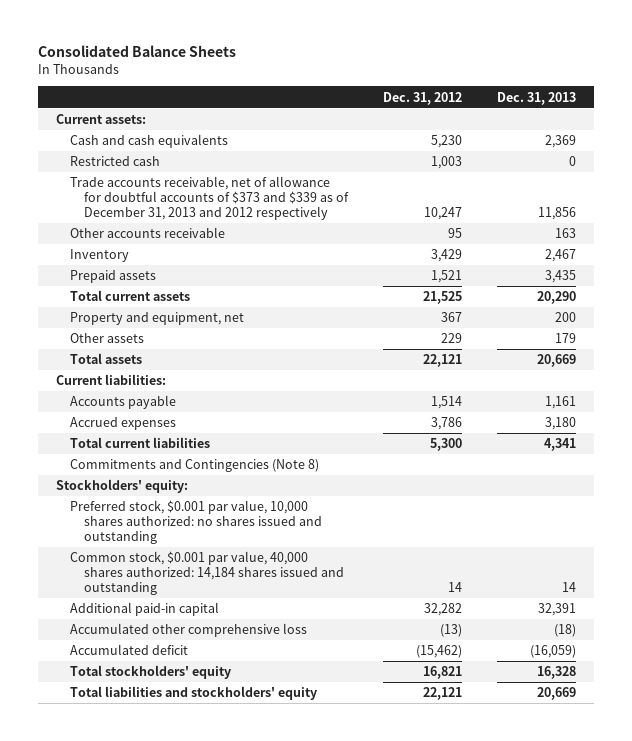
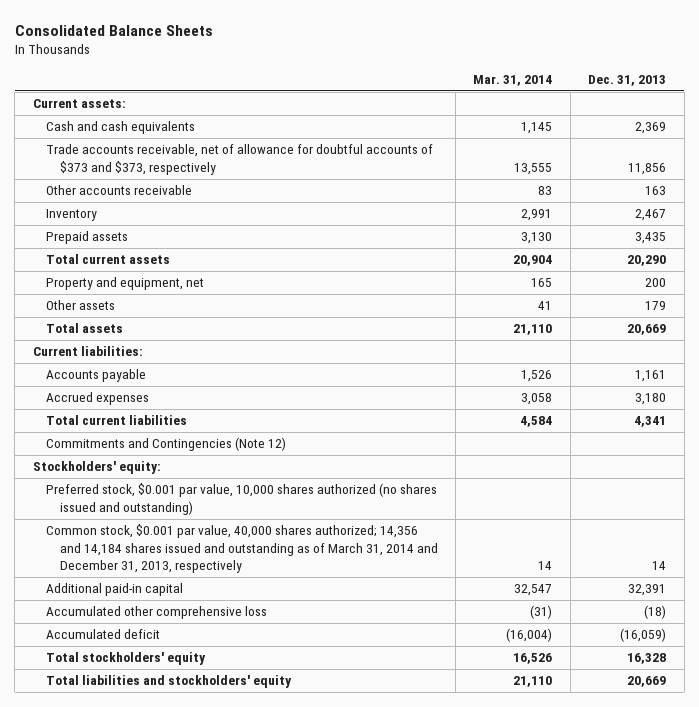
- | Dec. 31, 2012 | Dec. 31, 2013
+ | Mar. 31, 2014 | Dec. 31, 2013
- Restricted cash | 1,003 | 0
- Trade accounts receivable, net of allowance for doubtful accounts of $373 and $339 as of December 31, 2013 and 2012 respectively | 10,247 | 11,856
+ Trade accounts receivable, net of allowance for doubtful accounts of $373 and $373, respectively | 13,555 | 11,856
- Commitments and Contingencies (Note 8)
+ Commitments and Contingencies (Note 12)
- Preferred stock, $0.001 par value, 10,000 shares authorized: no shares issued and outstanding
- Common stock, $0.001 par value, 40,000 shares authorized: 14,184 shares issued and outstanding | 14 | 14
+ Preferred stock, $0.001 par value, 10,000 shares authorized (no shares issued and outstanding)
+ Common stock, $0.001 par value, 40,000 shares authorized; 14,356 and 14,184 shares issued and outstanding as of March 31, 2014 and December 31, 2013, respectively | 14 | 14

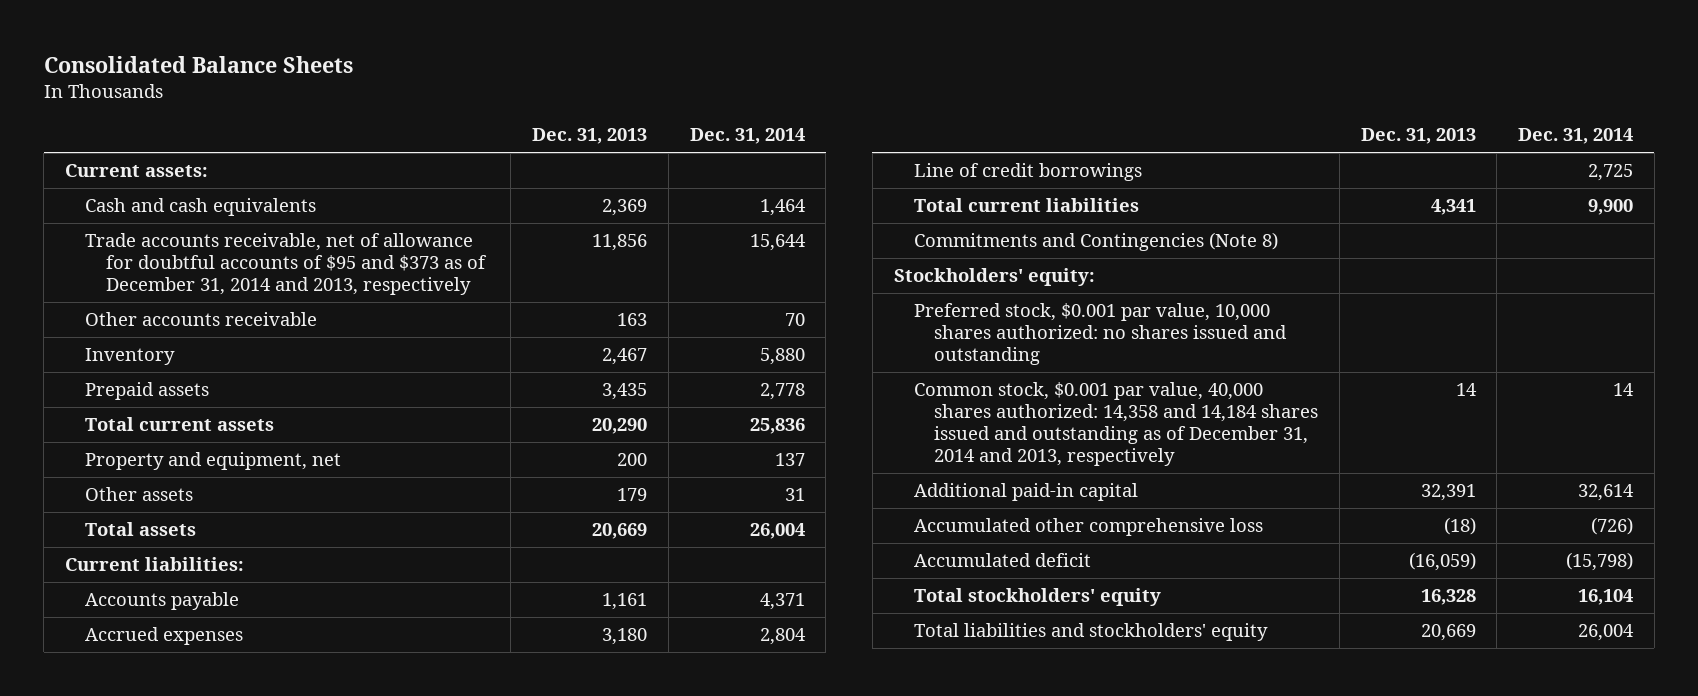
- | Mar. 31, 2014 | Dec. 31, 2013
+ | Dec. 31, 2013 | Dec. 31, 2014
- Trade accounts receivable, net of allowance for doubtful accounts of $373 and $373, respectively | 13,555 | 11,856
+ Trade accounts receivable, net of allowance for doubtful accounts of $95 and $373 as of December 31, 2014 and 2013, respectively | 11,856 | 15,644
+ Line of credit borrowings | | 2,725
- Commitments and Contingencies (Note 12)
+ Commitments and Contingencies (Note 8)
- Preferred stock, $0.001 par value, 10,000 shares authorized (no shares issued and outstanding)
- Common stock, $0.001 par value, 40,000 shares authorized; 14,356 and 14,184 shares issued and outstanding as of March 31, 2014 and December 31, 2013, respectively | 14 | 14
+ Preferred stock, $0.001 par value, 10,000 shares authorized: no shares issued and outstanding
+ Common stock, $0.001 par value, 40,000 shares authorized: 14,358 and 14,184 shares issued and outstanding as of December 31, 2014 and 2013, respectively | 14 | 14

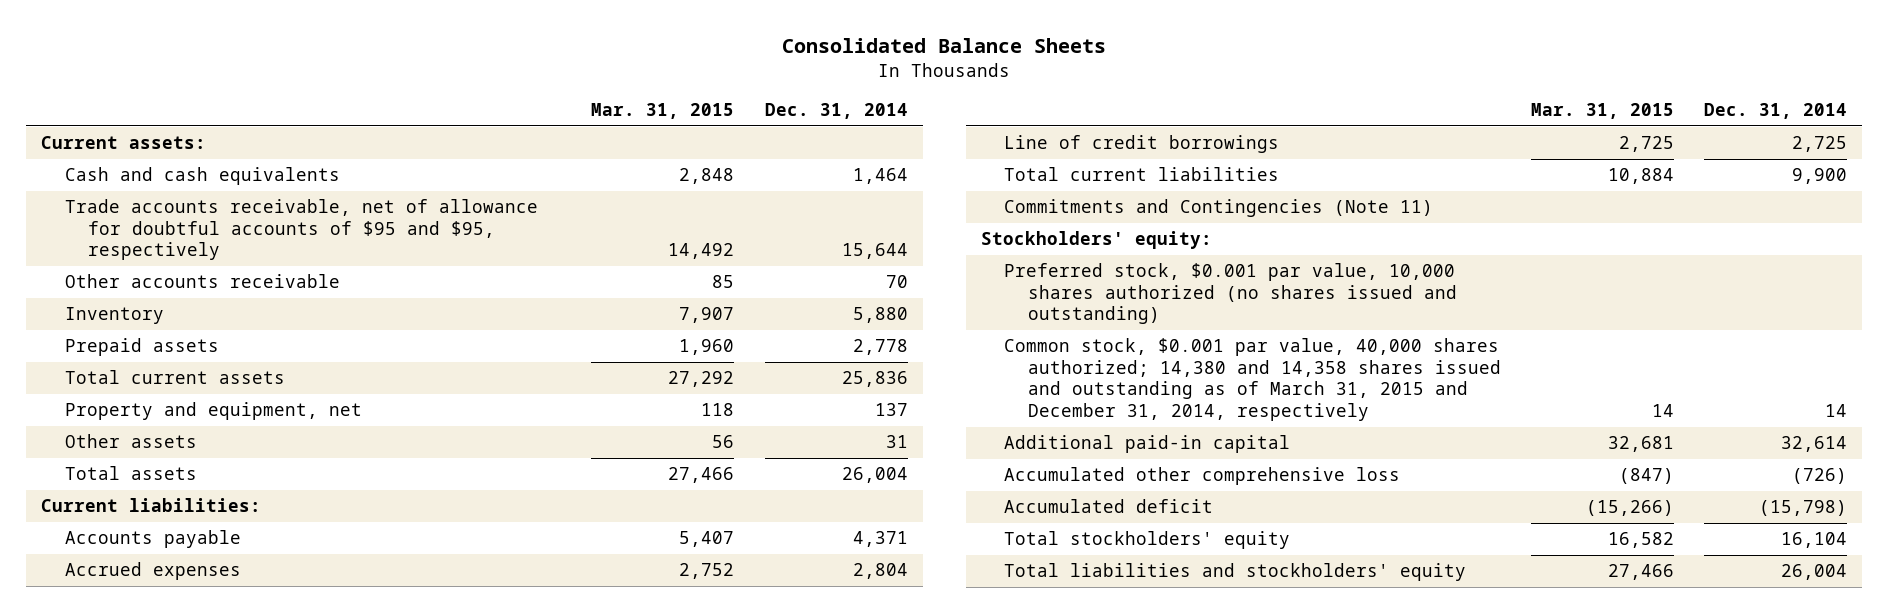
- | Dec. 31, 2013 | Dec. 31, 2014
+ | Mar. 31, 2015 | Dec. 31, 2014
- Trade accounts receivable, net of allowance for doubtful accounts of $95 and $373 as of December 31, 2014 and 2013, respectively | 11,856 | 15,644
+ Trade accounts receivable, net of allowance for doubtful accounts of $95 and $95, respectively | 14,492 | 15,644
- Commitments and Contingencies (Note 8)
+ Commitments and Contingencies (Note 11)
- Preferred stock, $0.001 par value, 10,000 shares authorized: no shares issued and outstanding
- Common stock, $0.001 par value, 40,000 shares authorized: 14,358 and 14,184 shares issued and outstanding as of December 31, 2014 and 2013, respectively | 14 | 14
+ Preferred stock, $0.001 par value, 10,000 shares authorized (no shares issued and outstanding)
+ Common stock, $0.001 par value, 40,000 shares authorized; 14,380 and 14,358 shares issued and outstanding as of March 31, 2015 and December 31, 2014, respectively | 14 | 14

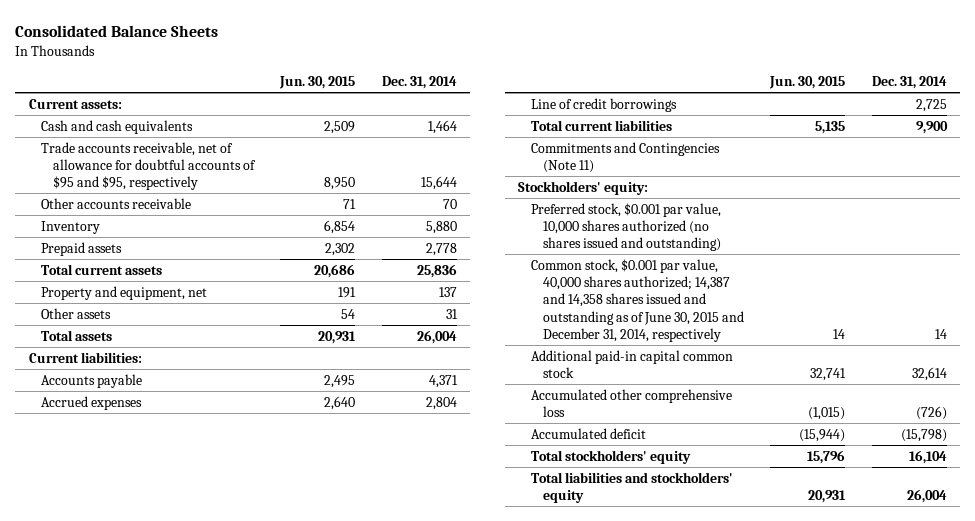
- | Mar. 31, 2015 | Dec. 31, 2014
+ | Jun. 30, 2015 | Dec. 31, 2014
- Common stock, $0.001 par value, 40,000 shares authorized; 14,380 and 14,358 shares issued and outstanding as of March 31, 2015 and December 31, 2014, respectively | 14 | 14
- Additional paid-in capital | 32,681 | 32,614
+ Common stock, $0.001 par value, 40,000 shares authorized; 14,387 and 14,358 shares issued and outstanding as of June 30, 2015 and December 31, 2014, respectively | 14 | 14
+ Additional paid-in capital common stock | 32,741 | 32,614

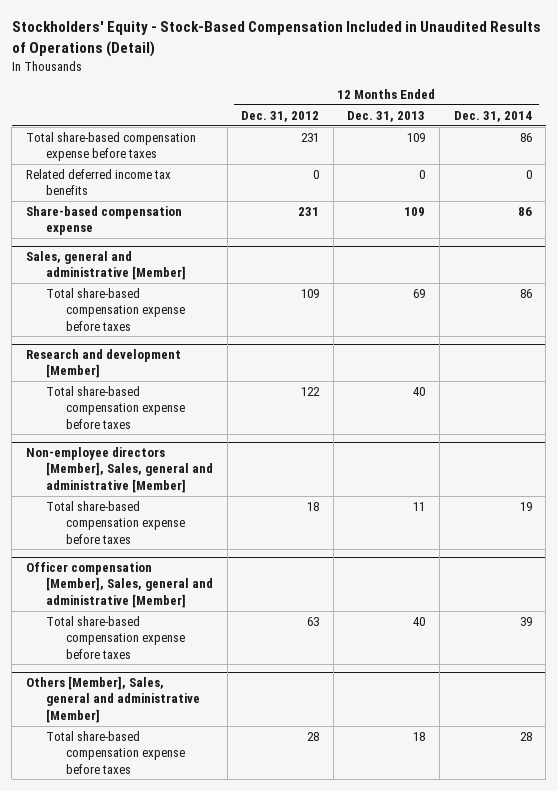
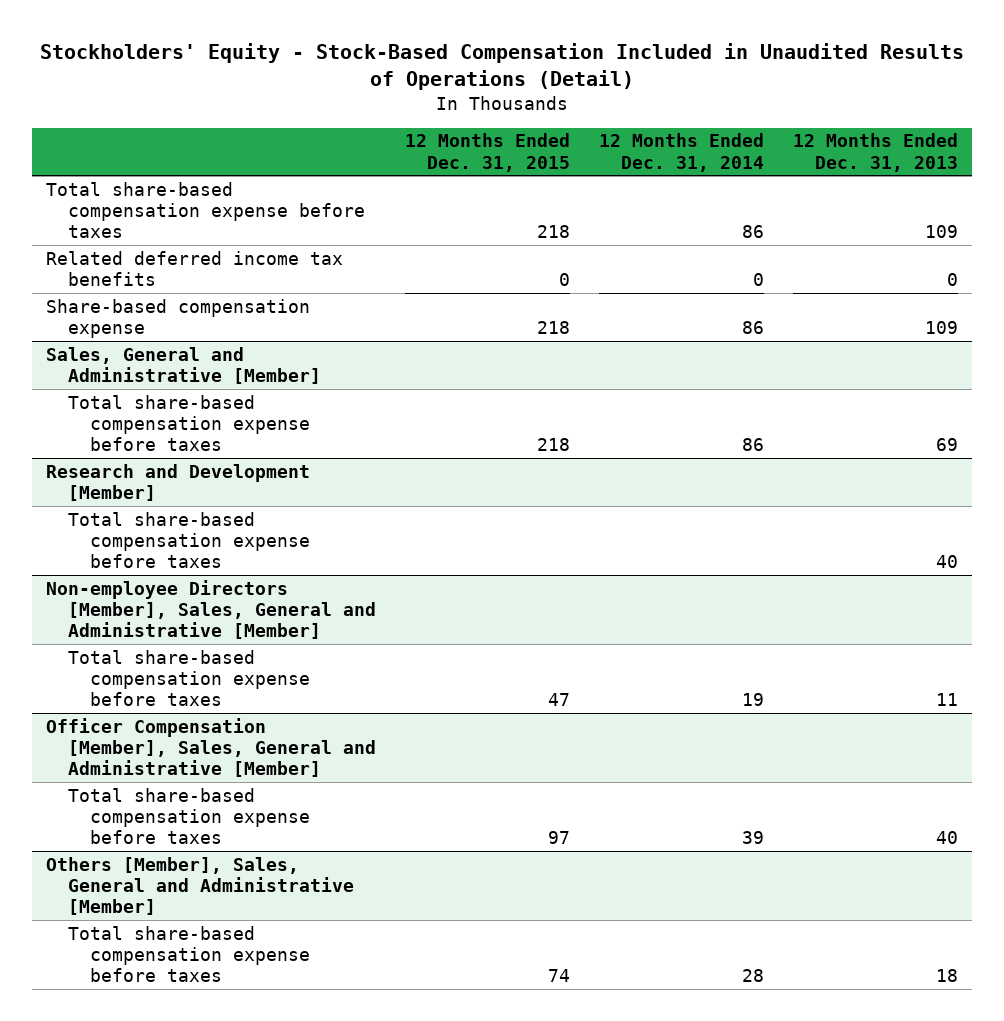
- | 12 Months Ended Dec. 31, 2012 | 12 Months Ended Dec. 31, 2013 | 12 Months Ended Dec. 31, 2014
+ | 12 Months Ended Dec. 31, 2015 | 12 Months Ended Dec. 31, 2014 | 12 Months Ended Dec. 31, 2013
- Sales, general and administrative [Member]
+ Sales, General and Administrative [Member]
- Research and development [Member]
+ Research and Development [Member]
- Non-employee directors [Member], Sales, general and administrative [Member]
+ Non-employee Directors [Member], Sales, General and Administrative [Member]
- Officer compensation [Member], Sales, general and administrative [Member]
+ Officer Compensation [Member], Sales, General and Administrative [Member]
- Others [Member], Sales, general and administrative [Member]
+ Others [Member], Sales, General and Administrative [Member]

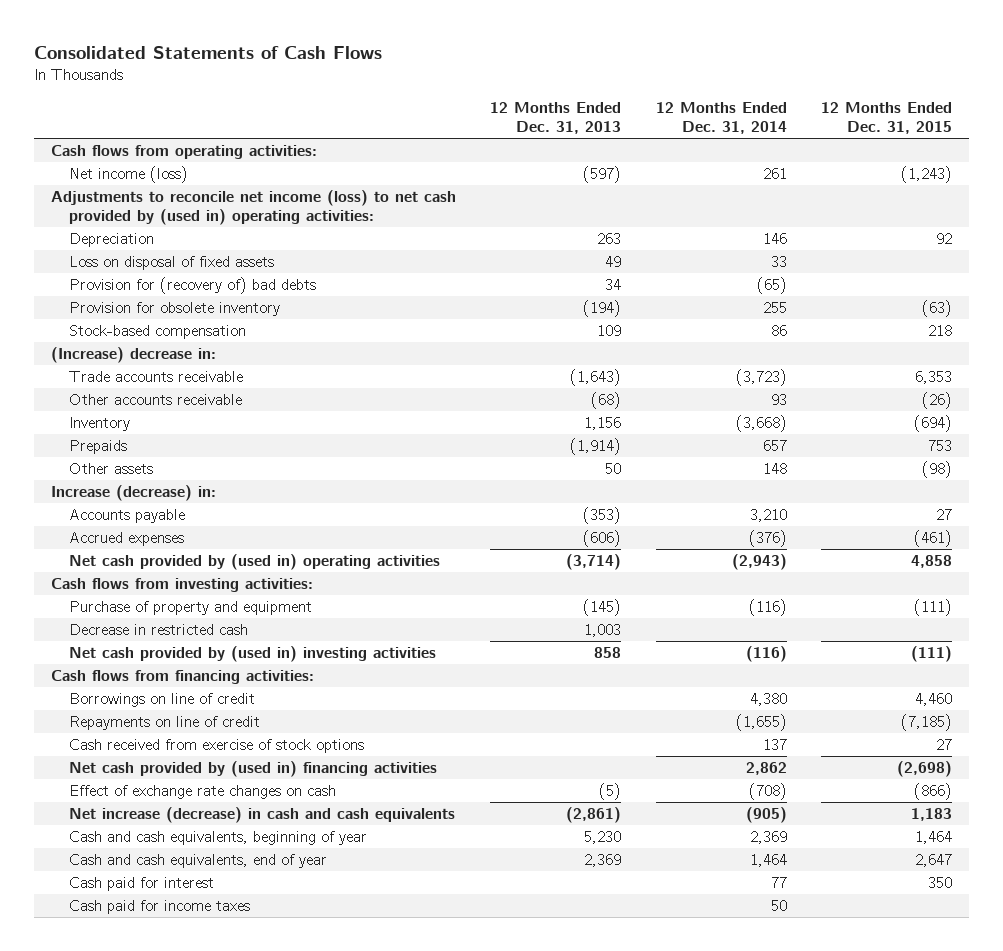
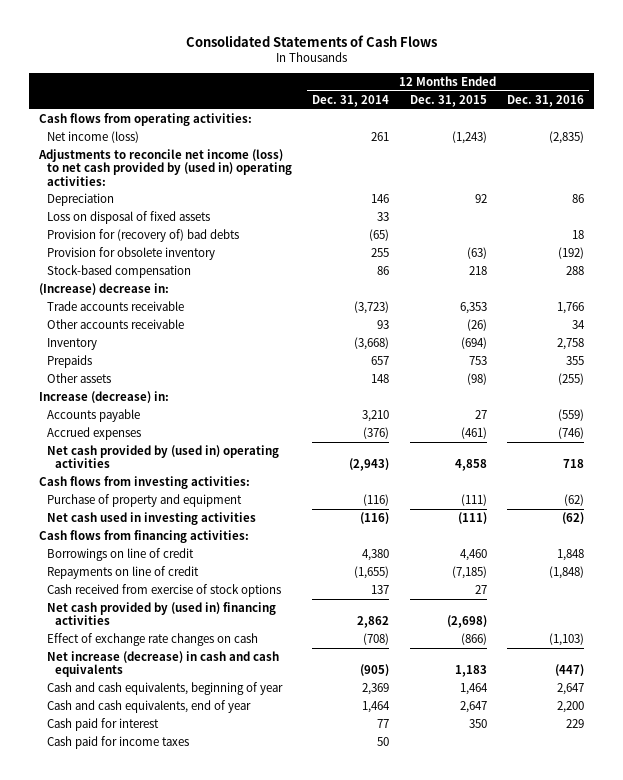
- | 12 Months Ended Dec. 31, 2013 | 12 Months Ended Dec. 31, 2014 | 12 Months Ended Dec. 31, 2015
+ | 12 Months Ended Dec. 31, 2014 | 12 Months Ended Dec. 31, 2015 | 12 Months Ended Dec. 31, 2016
- Decrease in restricted cash | 1,003 | |
- Net cash provided by (used in) investing activities | 858 | (116) | (111)
+ Net cash used in investing activities | (116) | (111) | (62)

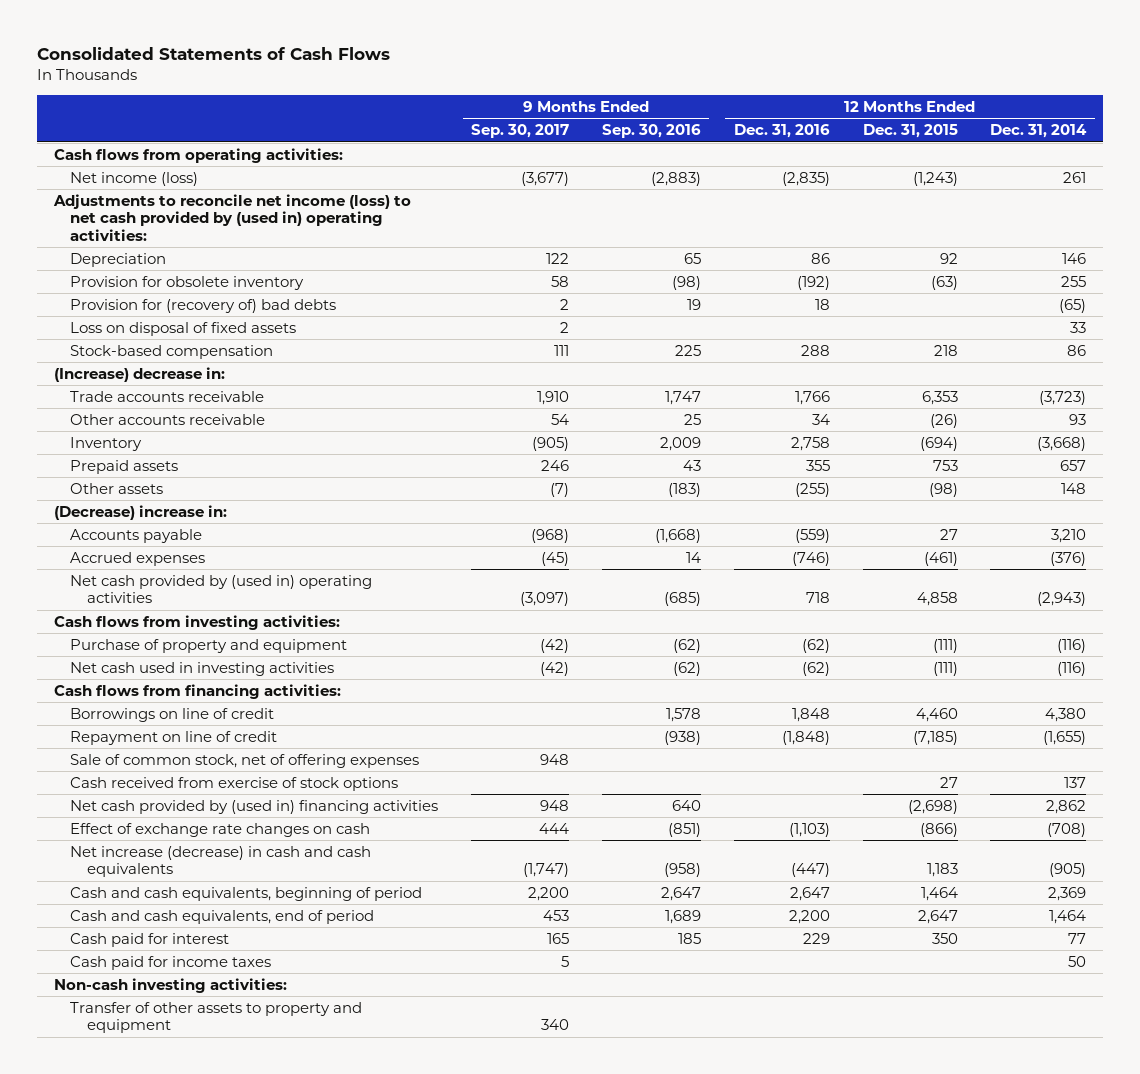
- | 12 Months Ended Dec. 31, 2014 | 12 Months Ended Dec. 31, 2015 | 12 Months Ended Dec. 31, 2016
+ | 9 Months Ended Sep. 30, 2017 | 9 Months Ended Sep. 30, 2016 | 12 Months Ended Dec. 31, 2016 | 12 Months Ended Dec. 31, 2015 | 12 Months Ended Dec. 31, 2014
moved down: Provision for (recovery of) bad debts | 2 | 19 | 18 | | (65)
moved down: Loss on disposal of fixed assets | 2 | | | | 33
- Prepaids | 657 | 753 | 355
+ Prepaid assets | 246 | 43 | 355 | 753 | 657
- Increase (decrease) in:
+ (Decrease) increase in:
- Repayments on line of credit | (1,655) | (7,185) | (1,848)
+ Repayment on line of credit | | (938) | (1,848) | (7,185) | (1,655)
+ Sale of common stock, net of offering expenses | 948 | | | |
- Cash and cash equivalents, beginning of year | 2,369 | 1,464 | 2,647
- Cash and cash equivalents, end of year | 1,464 | 2,647 | 2,200
+ Cash and cash equivalents, beginning of period | 2,200 | 2,647 | 2,647 | 1,464 | 2,369
+ Cash and cash equivalents, end of period | 453 | 1,689 | 2,200 | 2,647 | 1,464
+ Non-cash investing activities:
+ Transfer of other assets to property and equipment | 340 | | | |

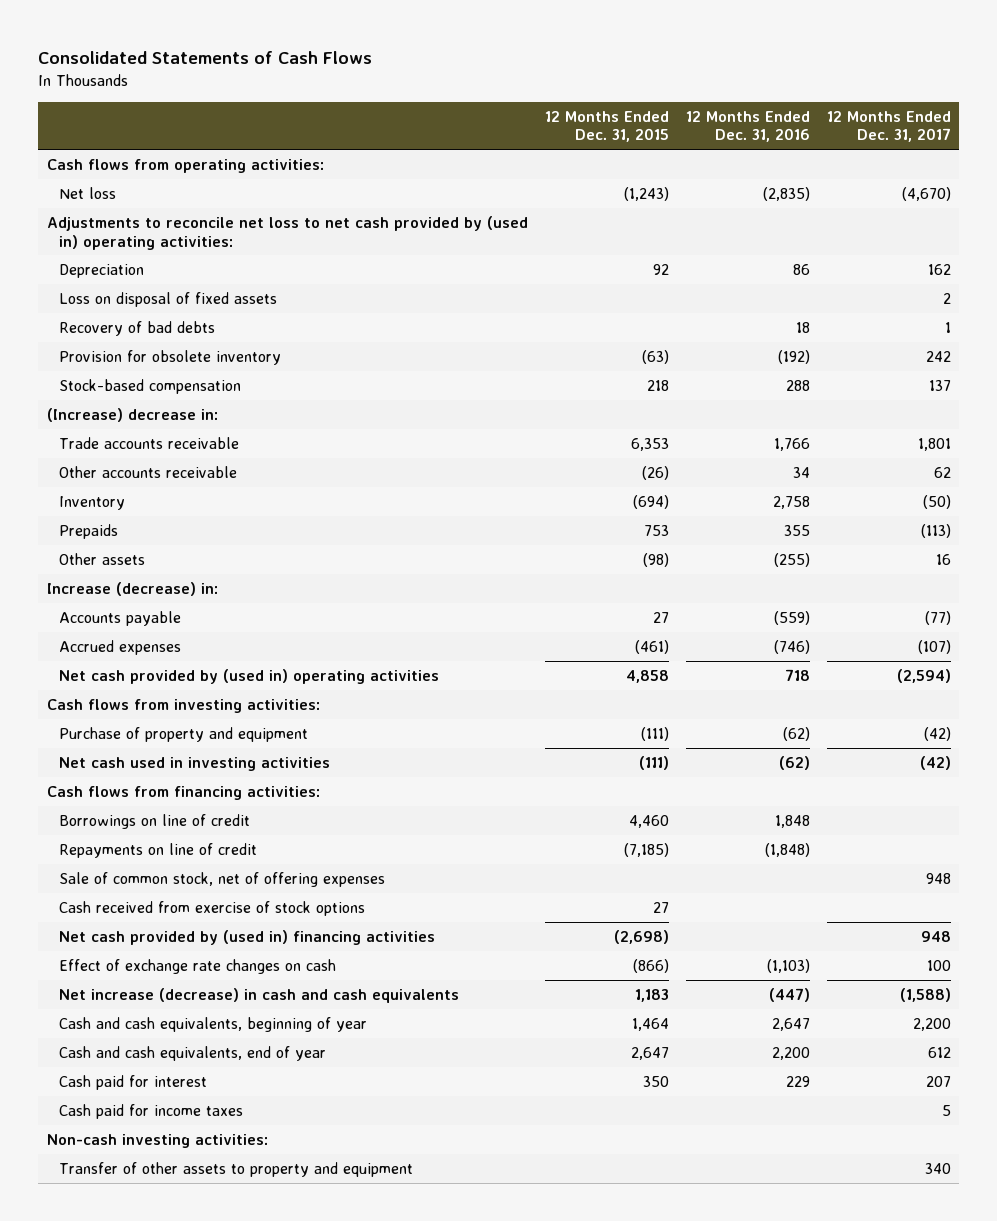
- | 9 Months Ended Sep. 30, 2017 | 9 Months Ended Sep. 30, 2016 | 12 Months Ended Dec. 31, 2016 | 12 Months Ended Dec. 31, 2015 | 12 Months Ended Dec. 31, 2014
+ | 12 Months Ended Dec. 31, 2015 | 12 Months Ended Dec. 31, 2016 | 12 Months Ended Dec. 31, 2017
- Net income (loss) | (3,677) | (2,883) | (2,835) | (1,243) | 261
- Adjustments to reconcile net income (loss) to net cash provided by (used in) operating activities:
+ Net loss | (1,243) | (2,835) | (4,670)
+ Adjustments to reconcile net loss to net cash provided by (used in) operating activities:
- Provision for (recovery of) bad debts | 2 | 19 | 18 | | (65)
+ Recovery of bad debts | | 18 | 1
moved down: Provision for obsolete inventory | (63) | (192) | 242
- Prepaid assets | 246 | 43 | 355 | 753 | 657
+ Prepaids | 753 | 355 | (113)
- (Decrease) increase in:
+ Increase (decrease) in:
- Repayment on line of credit | | (938) | (1,848) | (7,185) | (1,655)
+ Repayments on line of credit | (7,185) | (1,848) |
- Cash and cash equivalents, beginning of period | 2,200 | 2,647 | 2,647 | 1,464 | 2,369
- Cash and cash equivalents, end of period | 453 | 1,689 | 2,200 | 2,647 | 1,464
+ Cash and cash equivalents, beginning of year | 1,464 | 2,647 | 2,200
+ Cash and cash equivalents, end of year | 2,647 | 2,200 | 612

